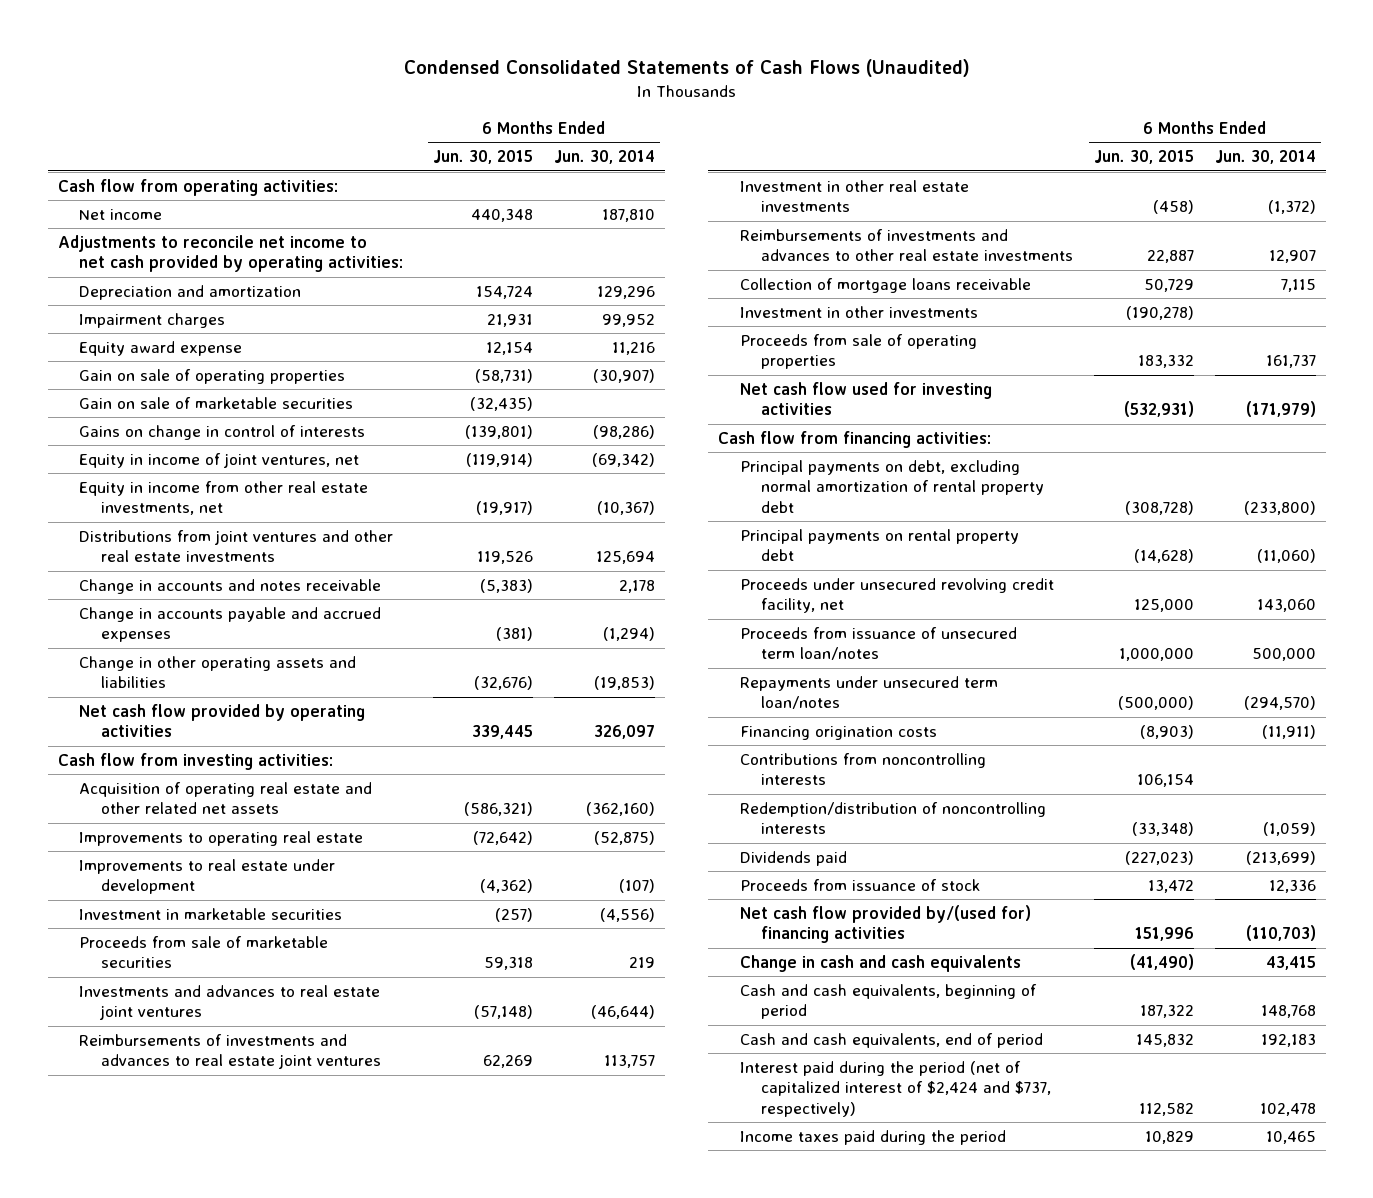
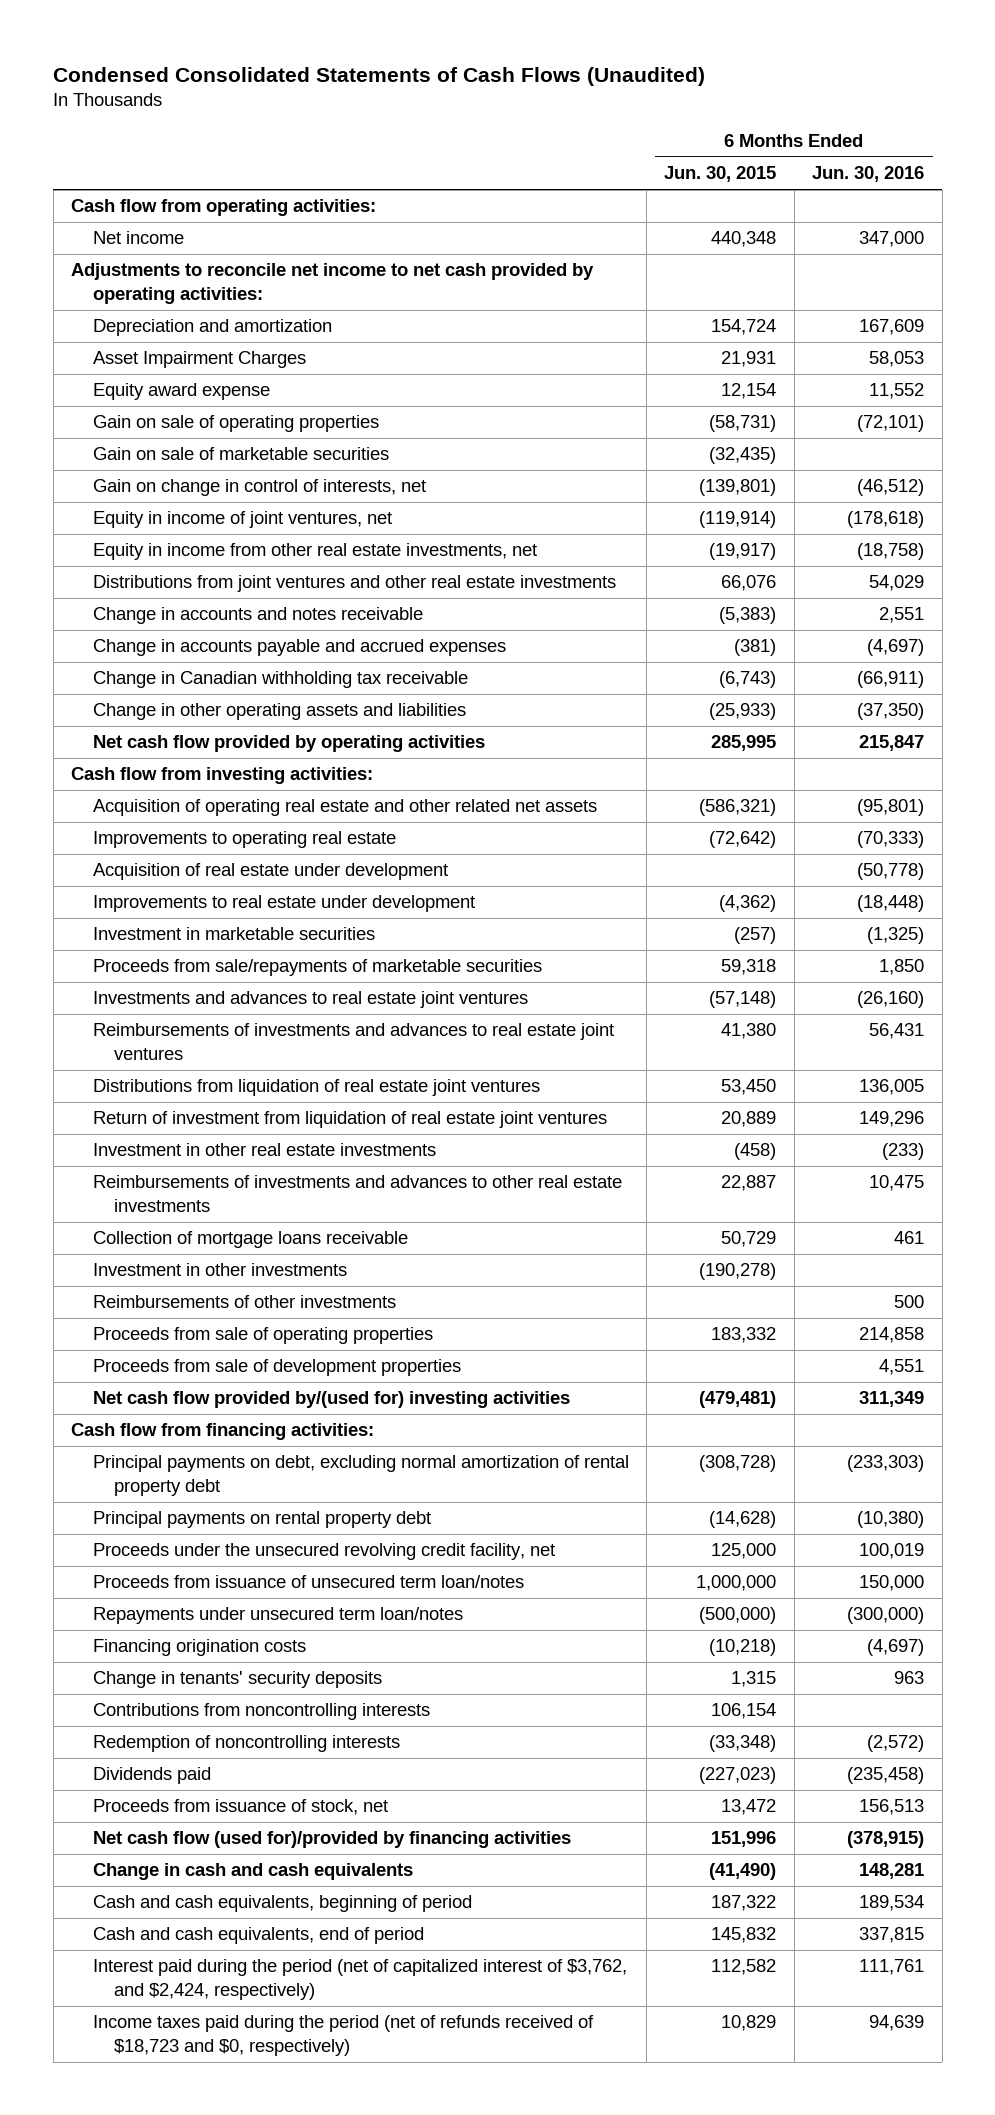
- | 6 Months Ended Jun. 30, 2015 | 6 Months Ended Jun. 30, 2014
+ | 6 Months Ended Jun. 30, 2015 | 6 Months Ended Jun. 30, 2016
- Impairment charges | 21,931 | 99,952
+ Asset Impairment Charges | 21,931 | 58,053
- Gains on change in control of interests | (139,801) | (98,286)
+ Gain on change in control of interests, net | (139,801) | (46,512)
- Distributions from joint ventures and other real estate investments | 119,526 | 125,694
+ Distributions from joint ventures and other real estate investments | 66,076 | 54,029
- Change in other operating assets and liabilities | (32,676) | (19,853)
- Net cash flow provided by operating activities | 339,445 | 326,097
+ Change in Canadian withholding tax receivable | (6,743) | (66,911)
+ Change in other operating assets and liabilities | (25,933) | (37,350)
+ Net cash flow provided by operating activities | 285,995 | 215,847
+ Acquisition of real estate under development | | (50,778)
- Proceeds from sale of marketable securities | 59,318 | 219
+ Proceeds from sale/repayments of marketable securities | 59,318 | 1,850
- Reimbursements of investments and advances to real estate joint ventures | 62,269 | 113,757
+ Reimbursements of investments and advances to real estate joint ventures | 41,380 | 56,431
+ Distributions from liquidation of real estate joint ventures | 53,450 | 136,005
+ Return of investment from liquidation of real estate joint ventures | 20,889 | 149,296
+ Reimbursements of other investments | | 500
- Net cash flow used for investing activities | (532,931) | (171,979)
+ Proceeds from sale of development properties | | 4,551
+ Net cash flow provided by/(used for) investing activities | (479,481) | 311,349
- Proceeds under unsecured revolving credit facility, net | 125,000 | 143,060
+ Proceeds under the unsecured revolving credit facility, net | 125,000 | 100,019
- Financing origination costs | (8,903) | (11,911)
+ Financing origination costs | (10,218) | (4,697)
+ Change in tenants' security deposits | 1,315 | 963
- Redemption/distribution of noncontrolling interests | (33,348) | (1,059)
+ Redemption of noncontrolling interests | (33,348) | (2,572)
- Proceeds from issuance of stock | 13,472 | 12,336
- Net cash flow provided by/(used for) financing activities | 151,996 | (110,703)
+ Proceeds from issuance of stock, net | 13,472 | 156,513
+ Net cash flow (used for)/provided by financing activities | 151,996 | (378,915)
- Interest paid during the period (net of capitalized interest of $2,424 and $737, respectively) | 112,582 | 102,478
- Income taxes paid during the period | 10,829 | 10,465
+ Interest paid during the period (net of capitalized interest of $3,762, and $2,424, respectively) | 112,582 | 111,761
+ Income taxes paid during the period (net of refunds received of $18,723 and $0, respectively) | 10,829 | 94,639

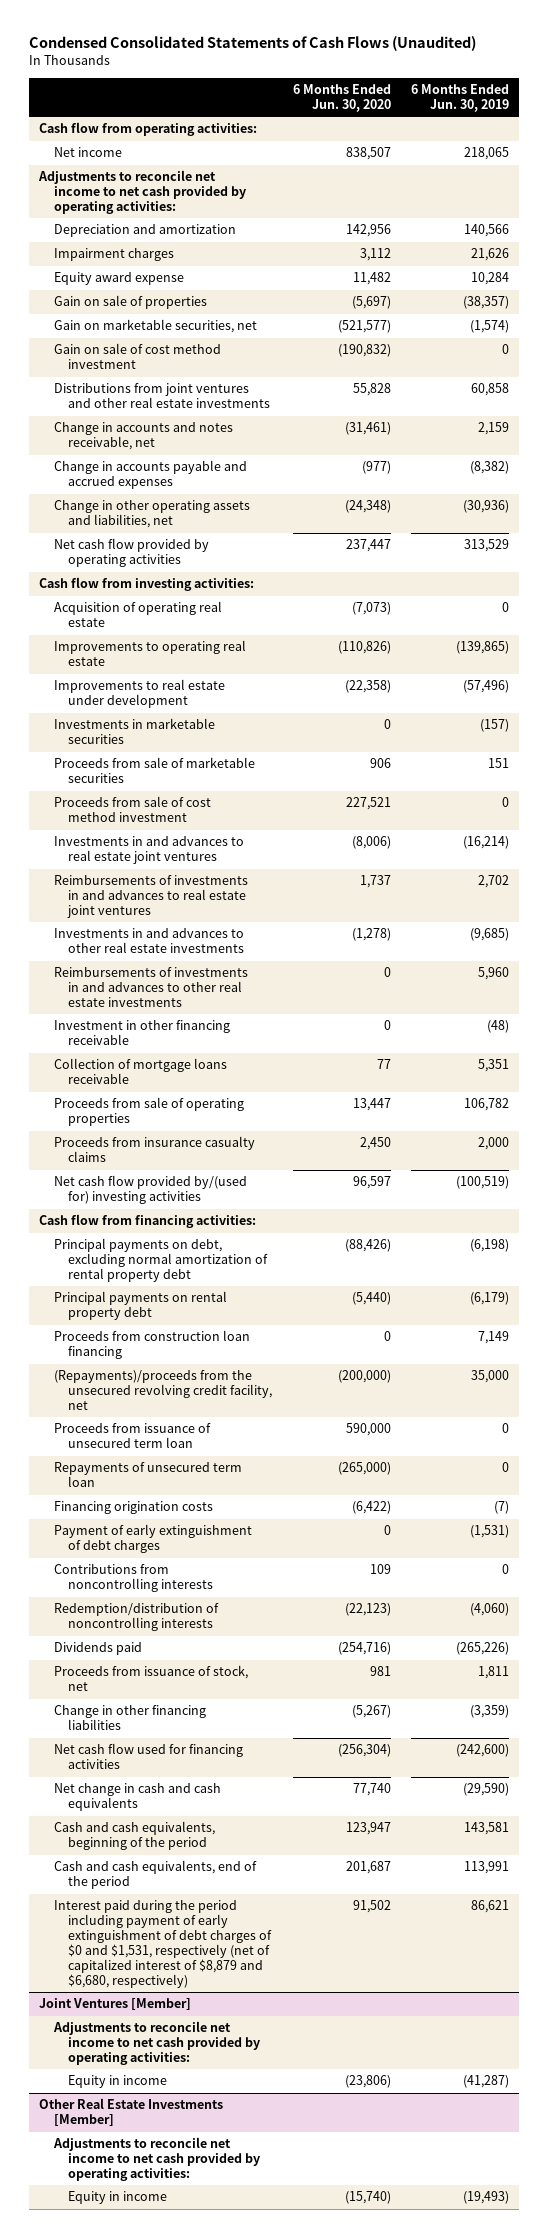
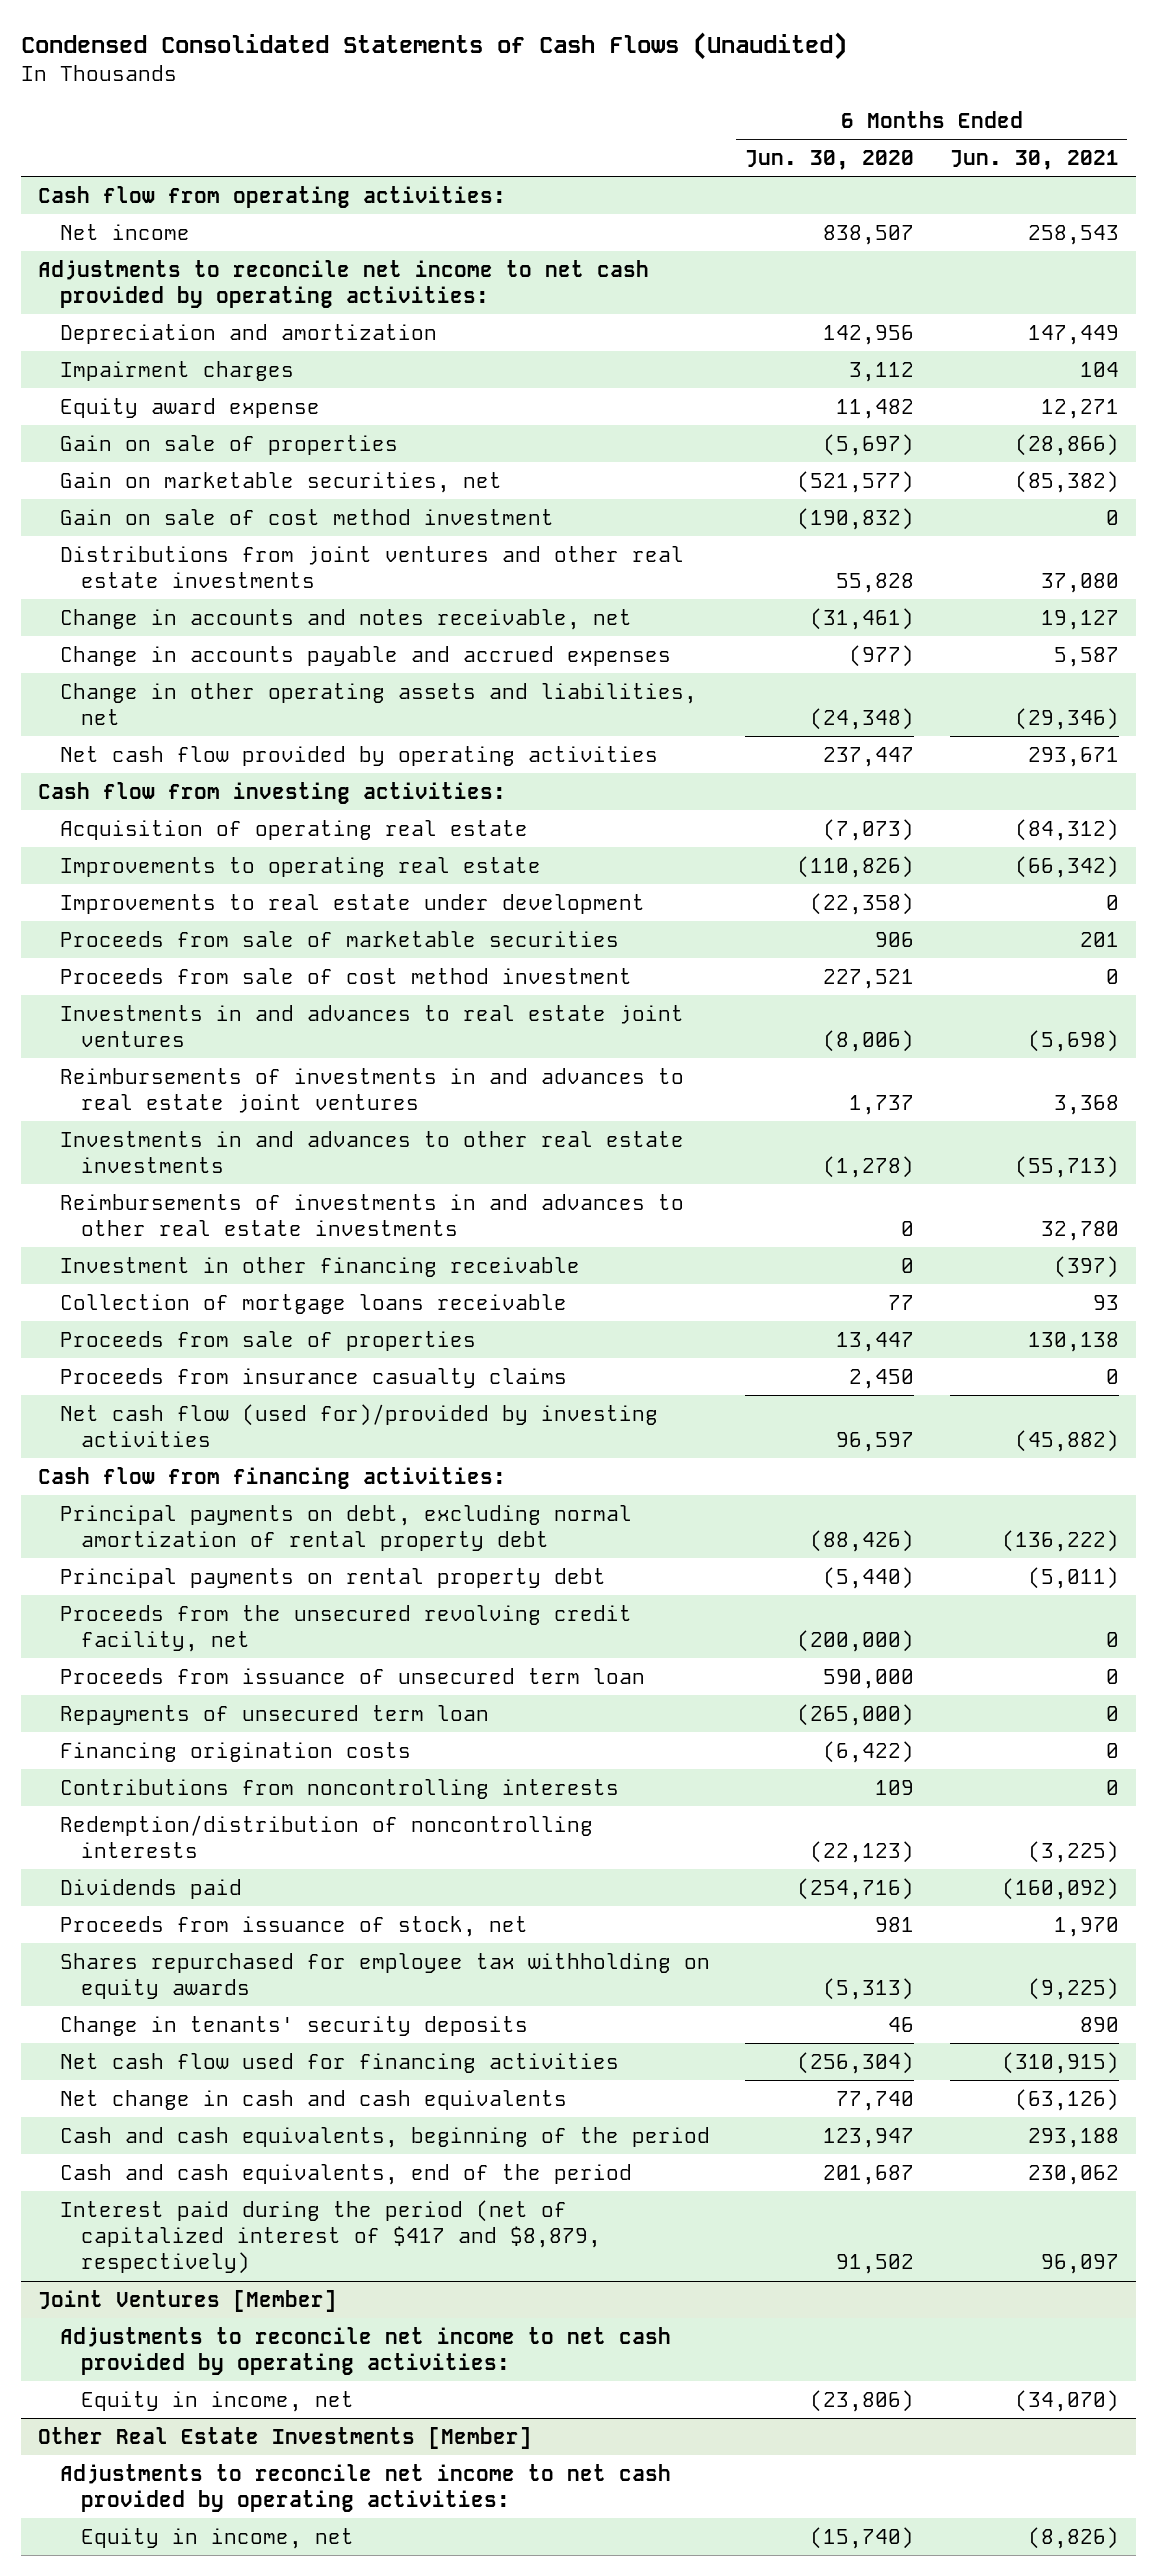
- | 6 Months Ended Jun. 30, 2020 | 6 Months Ended Jun. 30, 2019
+ | 6 Months Ended Jun. 30, 2020 | 6 Months Ended Jun. 30, 2021
- Investments in marketable securities | 0 | (157)
- Proceeds from sale of operating properties | 13,447 | 106,782
+ Proceeds from sale of properties | 13,447 | 130,138
- Net cash flow provided by/(used for) investing activities | 96,597 | (100,519)
+ Net cash flow (used for)/provided by investing activities | 96,597 | (45,882)
- Proceeds from construction loan financing | 0 | 7,149
- (Repayments)/proceeds from the unsecured revolving credit facility, net | (200,000) | 35,000
+ Proceeds from the unsecured revolving credit facility, net | (200,000) | 0
- Payment of early extinguishment of debt charges | 0 | (1,531)
- Change in other financing liabilities | (5,267) | (3,359)
+ Shares repurchased for employee tax withholding on equity awards | (5,313) | (9,225)
+ Change in tenants' security deposits | 46 | 890
- Interest paid during the period including payment of early extinguishment of debt charges of $0 and $1,531, respectively (net of capitalized interest of $8,879 and $6,680, respectively) | 91,502 | 86,621
+ Interest paid during the period (net of capitalized interest of $417 and $8,879, respectively) | 91,502 | 96,097
@ Joint Ventures [Member]
- Equity in income | (23,806) | (41,287)
+ Equity in income, net | (23,806) | (34,070)
@ Other Real Estate Investments [Member]
- Equity in income | (15,740) | (19,493)
+ Equity in income, net | (15,740) | (8,826)

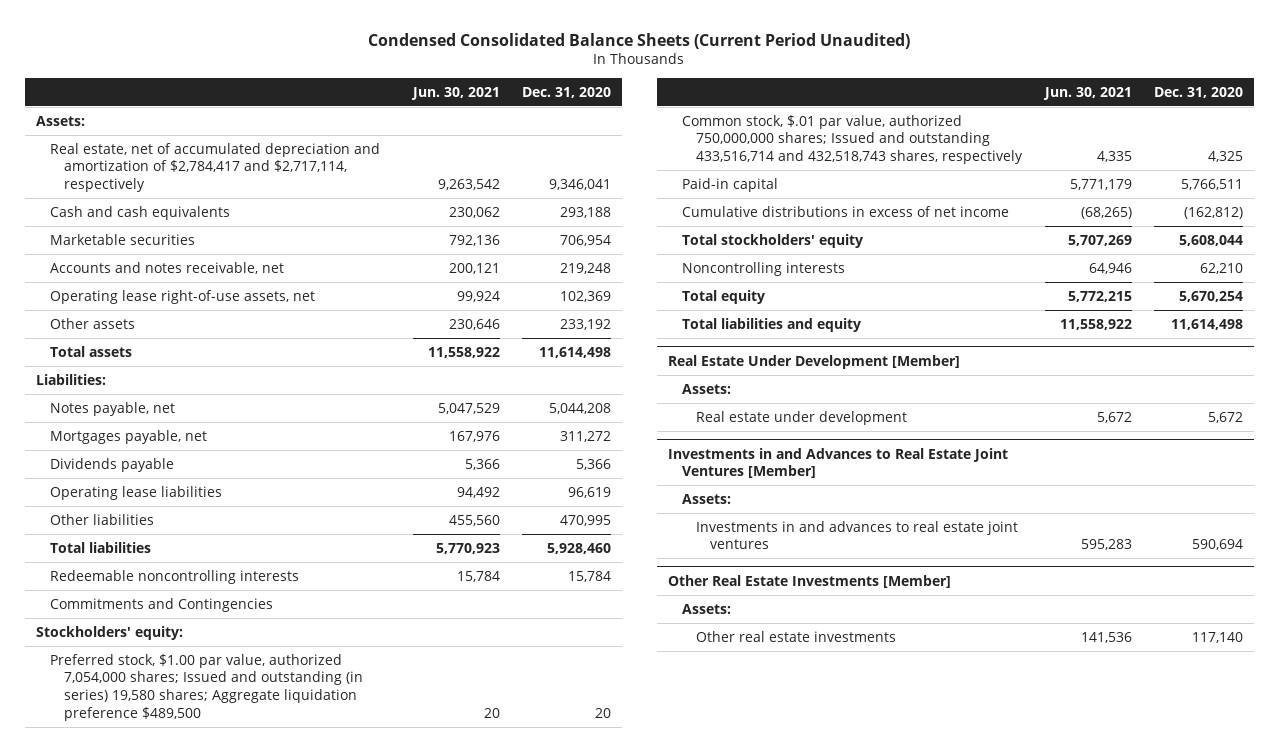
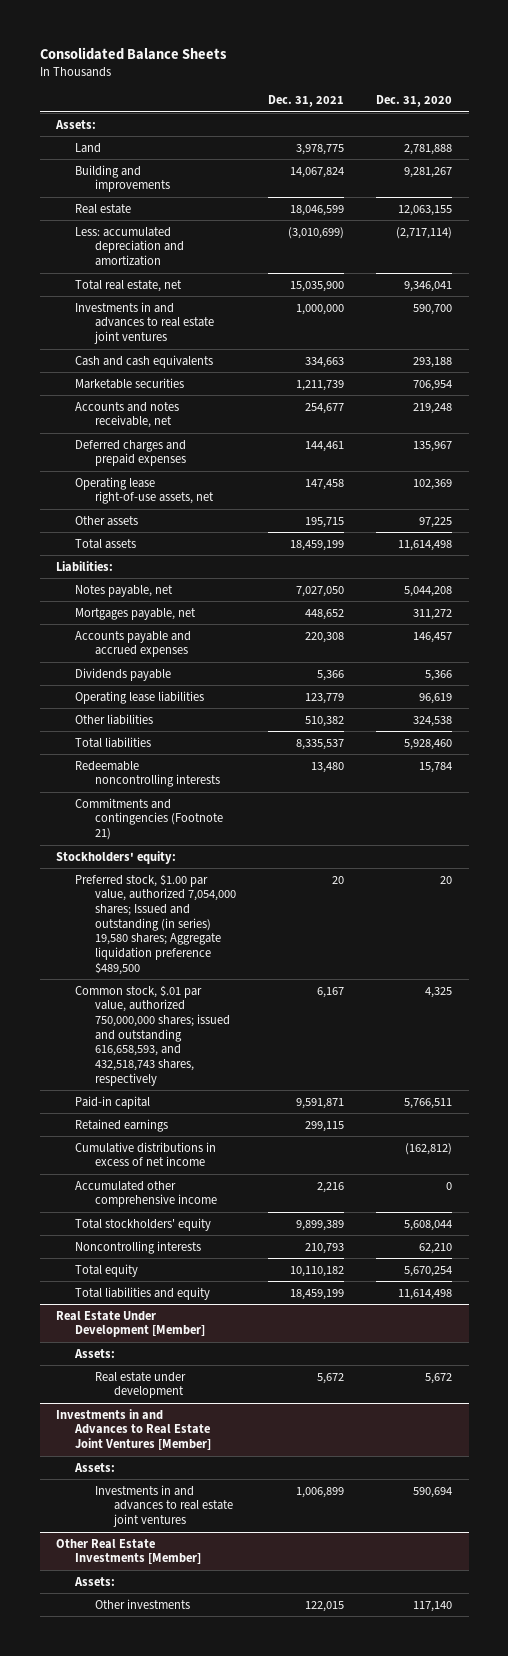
- Condensed Consolidated Balance Sheets (Current Period Unaudited)
+ Consolidated Balance Sheets
- | Jun. 30, 2021 | Dec. 31, 2020
+ | Dec. 31, 2021 | Dec. 31, 2020
- Real estate, net of accumulated depreciation and amortization of $2,784,417 and $2,717,114, respectively | 9,263,542 | 9,346,041
+ Land | 3,978,775 | 2,781,888
+ Building and improvements | 14,067,824 | 9,281,267
+ Real estate | 18,046,599 | 12,063,155
+ Less: accumulated depreciation and amortization | (3,010,699) | (2,717,114)
+ Total real estate, net | 15,035,900 | 9,346,041
+ Investments in and advances to real estate joint ventures | 1,000,000 | 590,700
+ Deferred charges and prepaid expenses | 144,461 | 135,967
- Other assets | 230,646 | 233,192
+ Other assets | 195,715 | 97,225
+ Accounts payable and accrued expenses | 220,308 | 146,457
- Other liabilities | 455,560 | 470,995
+ Other liabilities | 510,382 | 324,538
- Commitments and Contingencies
+ Commitments and contingencies (Footnote 21)
- Common stock, $.01 par value, authorized 750,000,000 shares; Issued and outstanding 433,516,714 and 432,518,743 shares, respectively | 4,335 | 4,325
+ Common stock, $.01 par value, authorized 750,000,000 shares; issued and outstanding 616,658,593, and 432,518,743 shares, respectively | 6,167 | 4,325
+ Retained earnings | 299,115 |
+ Accumulated other comprehensive income | 2,216 | 0
@ Other Real Estate Investments [Member]
- Other real estate investments | 141,536 | 117,140
+ Other investments | 122,015 | 117,140

